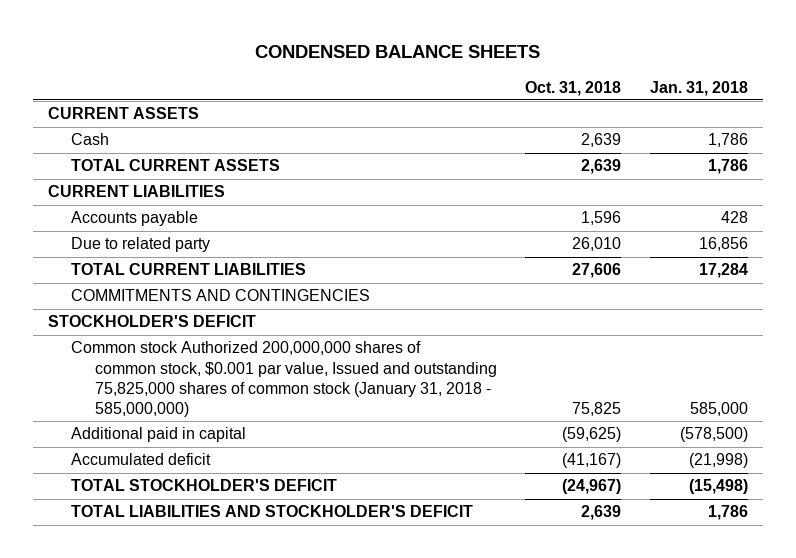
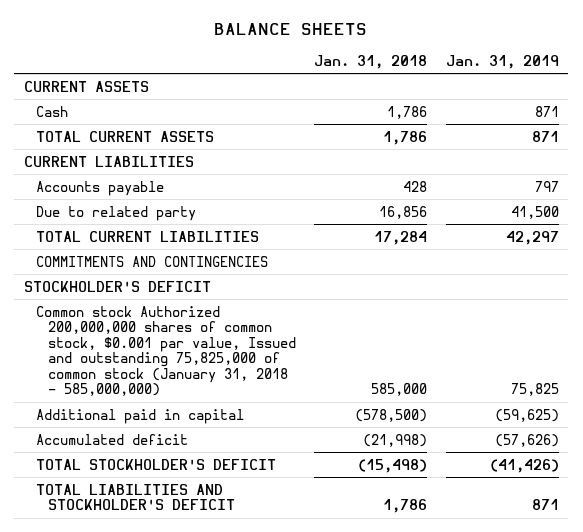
- CONDENSED BALANCE SHEETS
+ BALANCE SHEETS
- | Oct. 31, 2018 | Jan. 31, 2018
+ | Jan. 31, 2018 | Jan. 31, 2019
- Common stock Authorized 200,000,000 shares of common stock, $0.001 par value, Issued and outstanding 75,825,000 shares of common stock (January 31, 2018 - 585,000,000) | 75,825 | 585,000
+ Common stock Authorized 200,000,000 shares of common stock, $0.001 par value, Issued and outstanding 75,825,000 of common stock (January 31, 2018 - 585,000,000) | 585,000 | 75,825

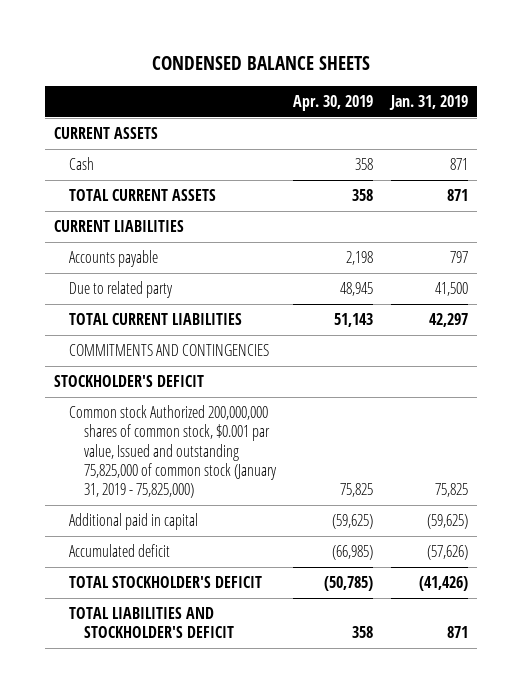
- BALANCE SHEETS
+ CONDENSED BALANCE SHEETS
- | Jan. 31, 2018 | Jan. 31, 2019
+ | Apr. 30, 2019 | Jan. 31, 2019
- Common stock Authorized 200,000,000 shares of common stock, $0.001 par value, Issued and outstanding 75,825,000 of common stock (January 31, 2018 - 585,000,000) | 585,000 | 75,825
+ Common stock Authorized 200,000,000 shares of common stock, $0.001 par value, Issued and outstanding 75,825,000 of common stock (January 31, 2019 - 75,825,000) | 75,825 | 75,825

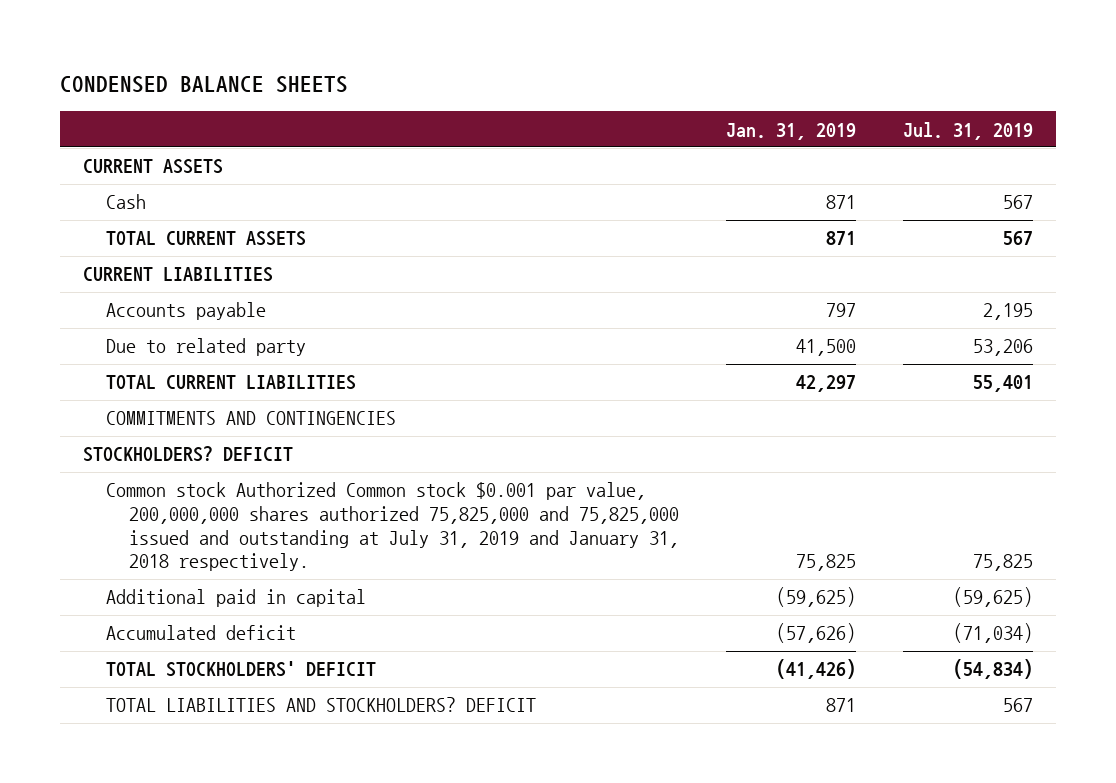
- | Apr. 30, 2019 | Jan. 31, 2019
+ | Jan. 31, 2019 | Jul. 31, 2019
- STOCKHOLDER'S DEFICIT
- Common stock Authorized 200,000,000 shares of common stock, $0.001 par value, Issued and outstanding 75,825,000 of common stock (January 31, 2019 - 75,825,000) | 75,825 | 75,825
+ STOCKHOLDERS? DEFICIT
+ Common stock Authorized Common stock $0.001 par value, 200,000,000 shares authorized 75,825,000 and 75,825,000 issued and outstanding at July 31, 2019 and January 31, 2018 respectively. | 75,825 | 75,825
- TOTAL STOCKHOLDER'S DEFICIT | (50,785) | (41,426)
- TOTAL LIABILITIES AND STOCKHOLDER'S DEFICIT | 358 | 871
+ TOTAL STOCKHOLDERS' DEFICIT | (41,426) | (54,834)
+ TOTAL LIABILITIES AND STOCKHOLDERS? DEFICIT | 871 | 567

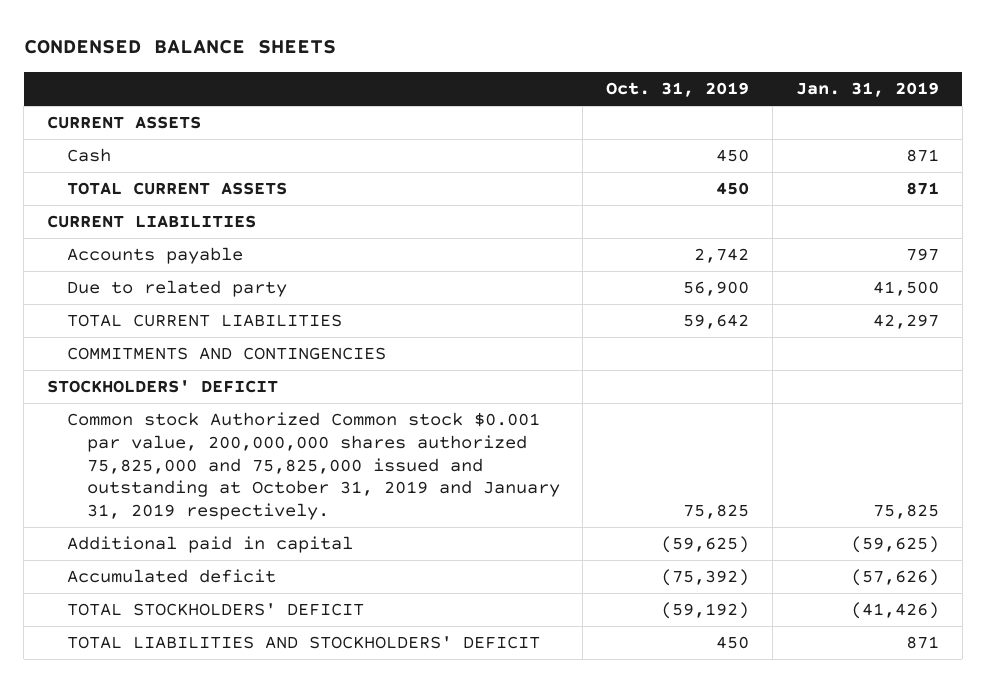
- | Jan. 31, 2019 | Jul. 31, 2019
+ | Oct. 31, 2019 | Jan. 31, 2019
- STOCKHOLDERS? DEFICIT
- Common stock Authorized Common stock $0.001 par value, 200,000,000 shares authorized 75,825,000 and 75,825,000 issued and outstanding at July 31, 2019 and January 31, 2018 respectively. | 75,825 | 75,825
+ STOCKHOLDERS' DEFICIT
+ Common stock Authorized Common stock $0.001 par value, 200,000,000 shares authorized 75,825,000 and 75,825,000 issued and outstanding at October 31, 2019 and January 31, 2019 respectively. | 75,825 | 75,825
- TOTAL LIABILITIES AND STOCKHOLDERS? DEFICIT | 871 | 567
+ TOTAL LIABILITIES AND STOCKHOLDERS' DEFICIT | 450 | 871

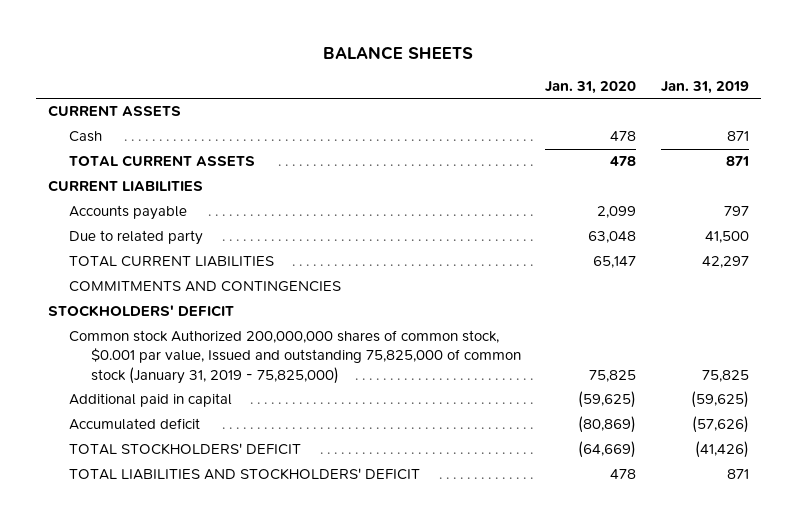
- CONDENSED BALANCE SHEETS
+ BALANCE SHEETS
- | Oct. 31, 2019 | Jan. 31, 2019
+ | Jan. 31, 2020 | Jan. 31, 2019
- Common stock Authorized Common stock $0.001 par value, 200,000,000 shares authorized 75,825,000 and 75,825,000 issued and outstanding at October 31, 2019 and January 31, 2019 respectively. | 75,825 | 75,825
+ Common stock Authorized 200,000,000 shares of common stock, $0.001 par value, Issued and outstanding 75,825,000 of common stock (January 31, 2019 - 75,825,000) | 75,825 | 75,825

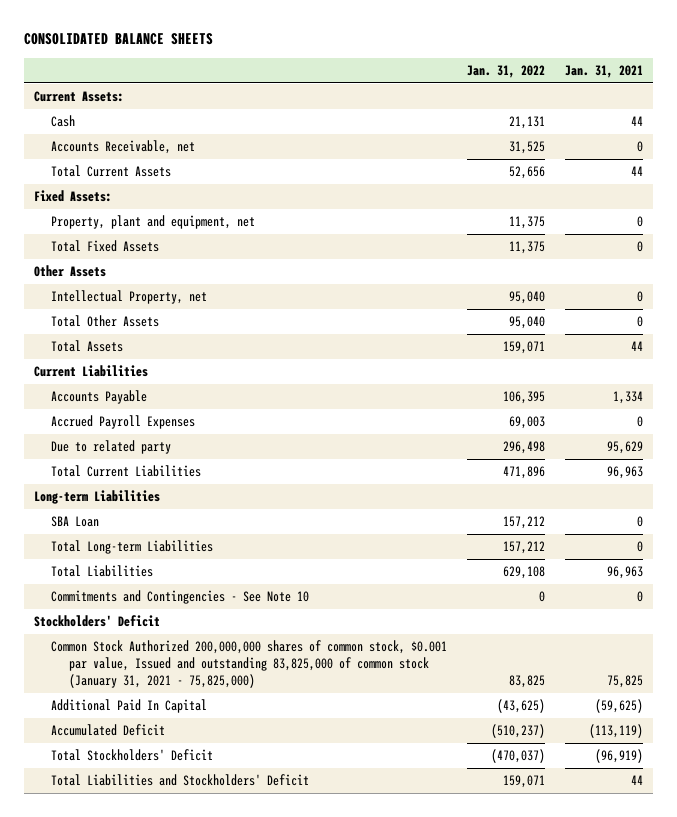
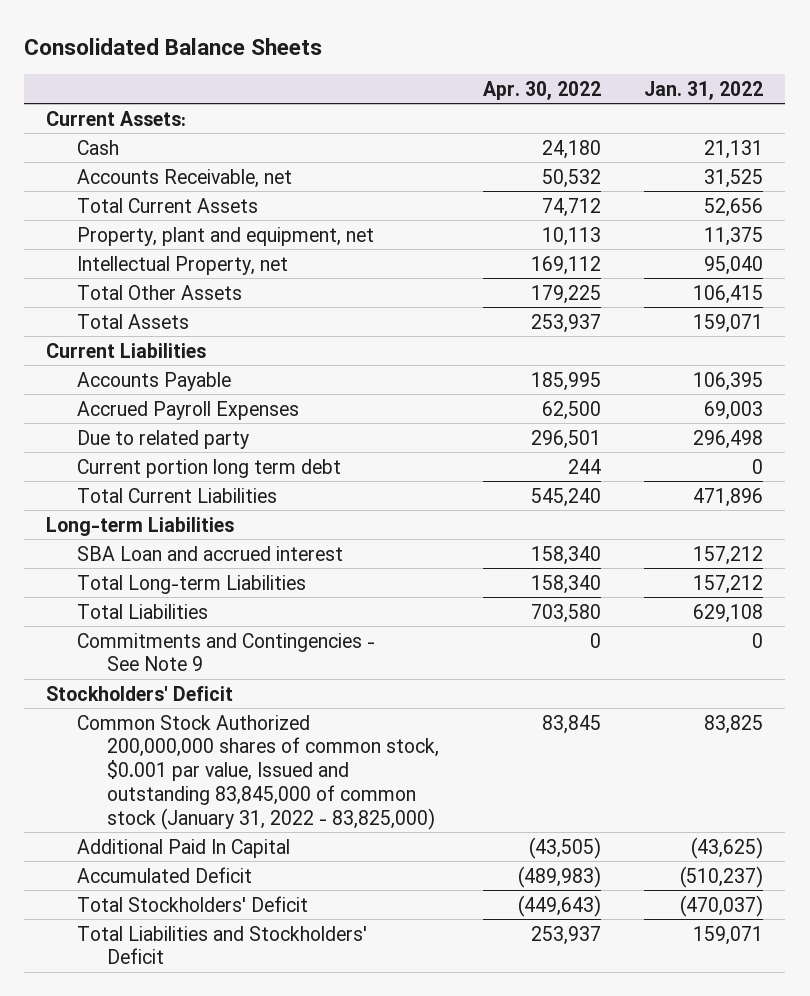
- CONSOLIDATED BALANCE SHEETS
+ Consolidated Balance Sheets
- | Jan. 31, 2022 | Jan. 31, 2021
+ | Apr. 30, 2022 | Jan. 31, 2022
- Fixed Assets:
- Total Fixed Assets | 11,375 | 0
- Other Assets
- Total Other Assets | 95,040 | 0
+ Total Other Assets | 179,225 | 106,415
+ Current portion long term debt | 244 | 0
- SBA Loan | 157,212 | 0
+ SBA Loan and accrued interest | 158,340 | 157,212
- Commitments and Contingencies - See Note 10 | 0 | 0
+ Commitments and Contingencies - See Note 9 | 0 | 0
- Common Stock Authorized 200,000,000 shares of common stock, $0.001 par value, Issued and outstanding 83,825,000 of common stock (January 31, 2021 - 75,825,000) | 83,825 | 75,825
+ Common Stock Authorized 200,000,000 shares of common stock, $0.001 par value, Issued and outstanding 83,845,000 of common stock (January 31, 2022 - 83,825,000) | 83,845 | 83,825

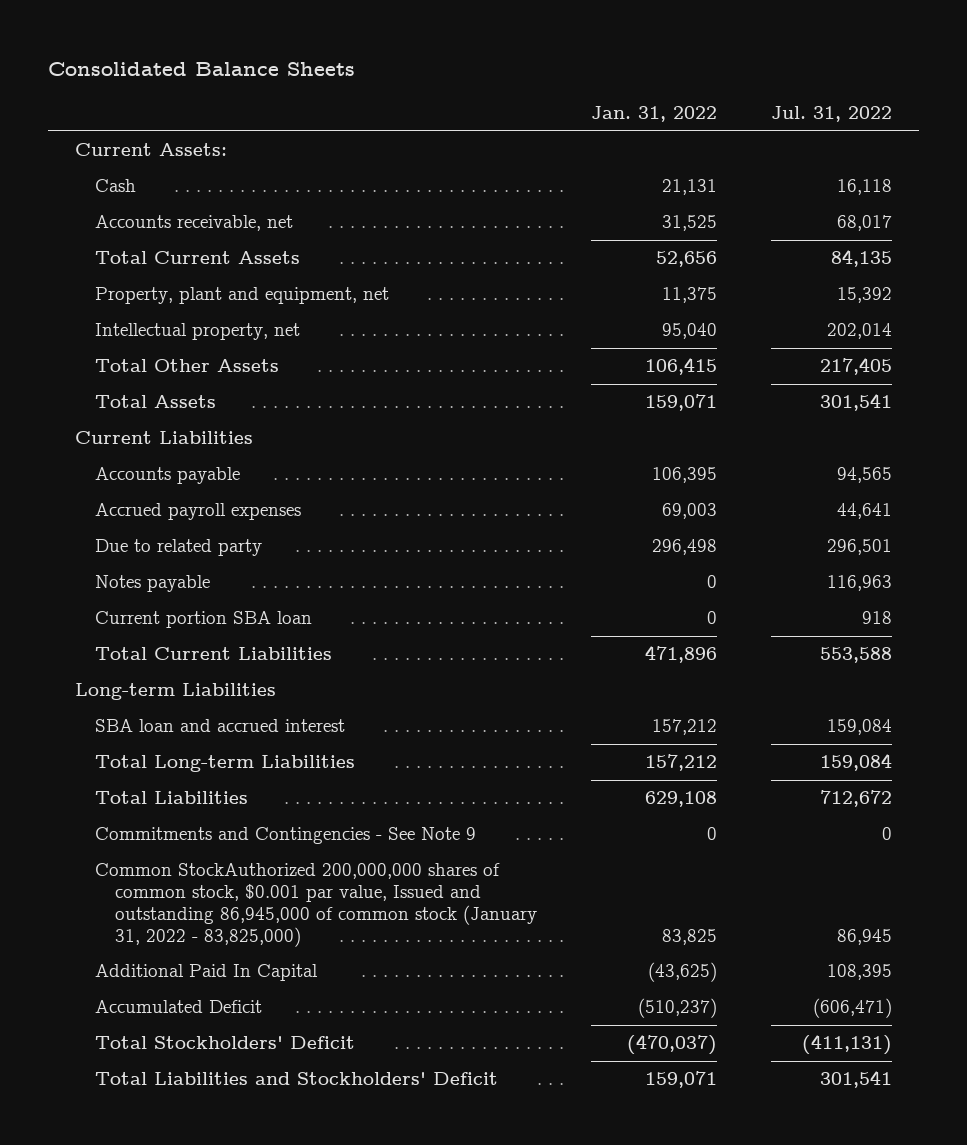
- | Apr. 30, 2022 | Jan. 31, 2022
+ | Jan. 31, 2022 | Jul. 31, 2022
- Accounts Receivable, net | 50,532 | 31,525
+ Accounts receivable, net | 31,525 | 68,017
- Intellectual Property, net | 169,112 | 95,040
+ Intellectual property, net | 95,040 | 202,014
- Accounts Payable | 185,995 | 106,395
- Accrued Payroll Expenses | 62,500 | 69,003
+ Accounts payable | 106,395 | 94,565
+ Accrued payroll expenses | 69,003 | 44,641
- Current portion long term debt | 244 | 0
+ Notes payable | 0 | 116,963
+ Current portion SBA loan | 0 | 918
- SBA Loan and accrued interest | 158,340 | 157,212
+ SBA loan and accrued interest | 157,212 | 159,084
- Stockholders' Deficit
- Common Stock Authorized 200,000,000 shares of common stock, $0.001 par value, Issued and outstanding 83,845,000 of common stock (January 31, 2022 - 83,825,000) | 83,845 | 83,825
+ Common StockAuthorized 200,000,000 shares of common stock, $0.001 par value, Issued and outstanding 86,945,000 of common stock (January 31, 2022 - 83,825,000) | 83,825 | 86,945

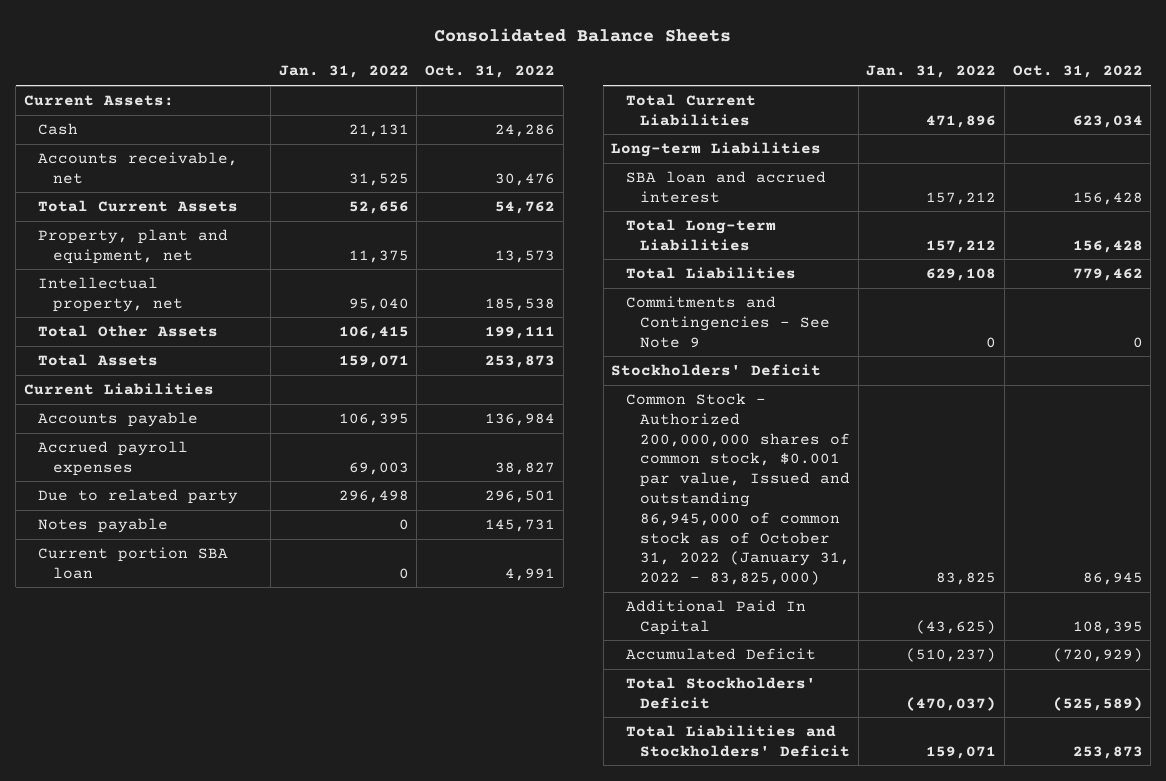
- | Jan. 31, 2022 | Jul. 31, 2022
+ | Jan. 31, 2022 | Oct. 31, 2022
- Common StockAuthorized 200,000,000 shares of common stock, $0.001 par value, Issued and outstanding 86,945,000 of common stock (January 31, 2022 - 83,825,000) | 83,825 | 86,945
+ Stockholders' Deficit
+ Common Stock - Authorized 200,000,000 shares of common stock, $0.001 par value, Issued and outstanding 86,945,000 of common stock as of October 31, 2022 (January 31, 2022 - 83,825,000) | 83,825 | 86,945

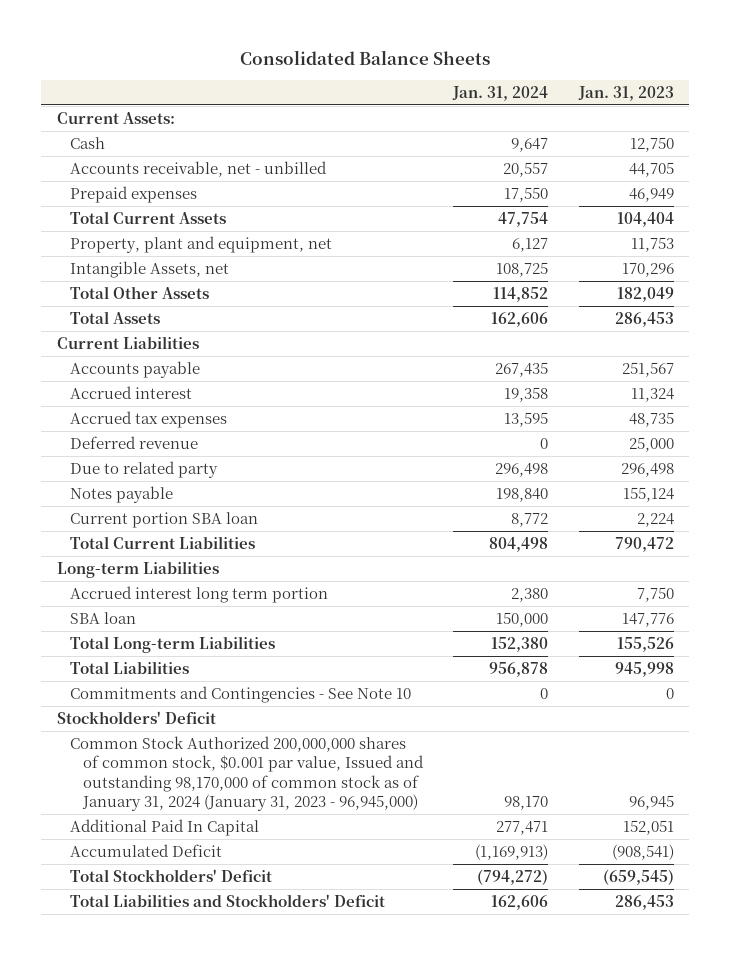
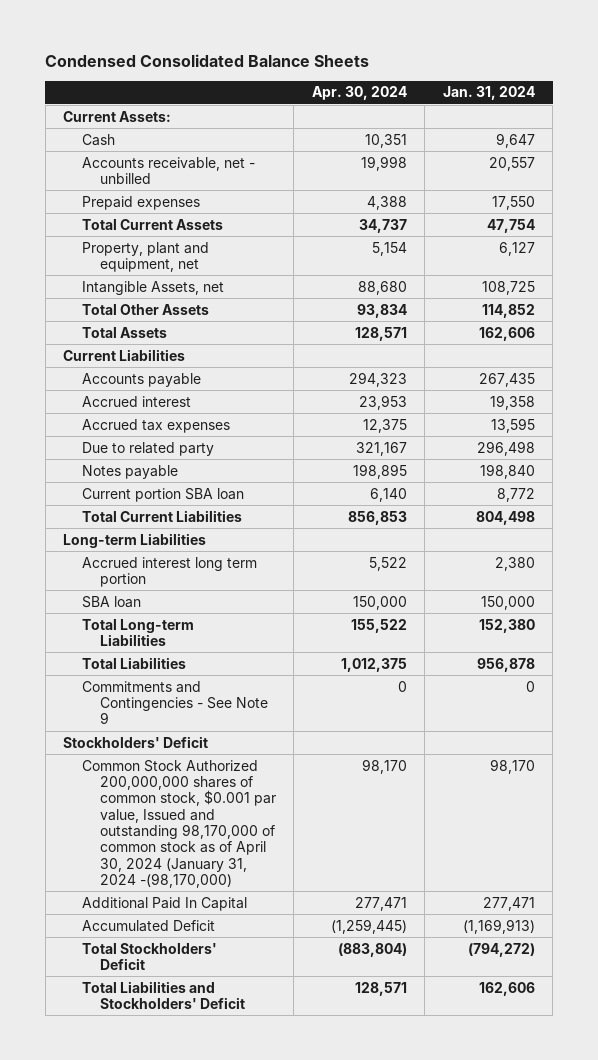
- Consolidated Balance Sheets
+ Condensed Consolidated Balance Sheets
- | Jan. 31, 2024 | Jan. 31, 2023
+ | Apr. 30, 2024 | Jan. 31, 2024
- Deferred revenue | 0 | 25,000
- Commitments and Contingencies - See Note 10 | 0 | 0
+ Commitments and Contingencies - See Note 9 | 0 | 0
- Common Stock Authorized 200,000,000 shares of common stock, $0.001 par value, Issued and outstanding 98,170,000 of common stock as of January 31, 2024 (January 31, 2023 - 96,945,000) | 98,170 | 96,945
+ Common Stock Authorized 200,000,000 shares of common stock, $0.001 par value, Issued and outstanding 98,170,000 of common stock as of April 30, 2024 (January 31, 2024 -(98,170,000) | 98,170 | 98,170

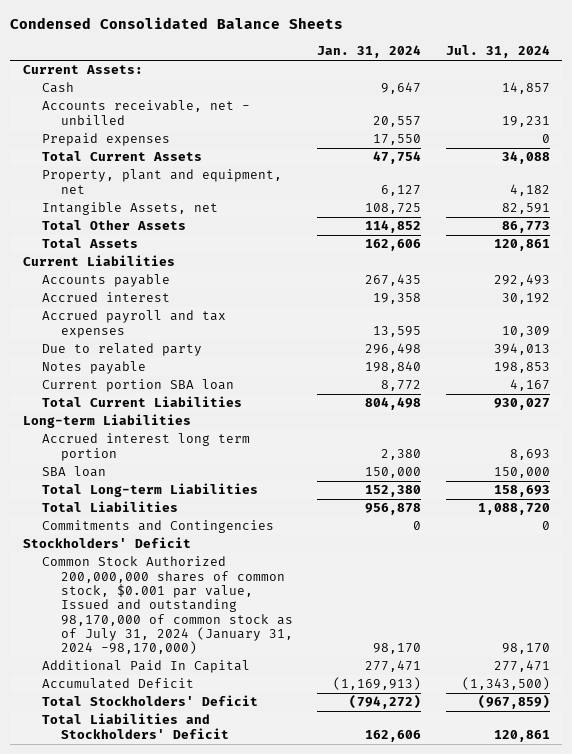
- | Apr. 30, 2024 | Jan. 31, 2024
+ | Jan. 31, 2024 | Jul. 31, 2024
- Accrued tax expenses | 12,375 | 13,595
+ Accrued payroll and tax expenses | 13,595 | 10,309
- Commitments and Contingencies - See Note 9 | 0 | 0
+ Commitments and Contingencies | 0 | 0
- Common Stock Authorized 200,000,000 shares of common stock, $0.001 par value, Issued and outstanding 98,170,000 of common stock as of April 30, 2024 (January 31, 2024 -(98,170,000) | 98,170 | 98,170
+ Common Stock Authorized 200,000,000 shares of common stock, $0.001 par value, Issued and outstanding 98,170,000 of common stock as of July 31, 2024 (January 31, 2024 -98,170,000) | 98,170 | 98,170

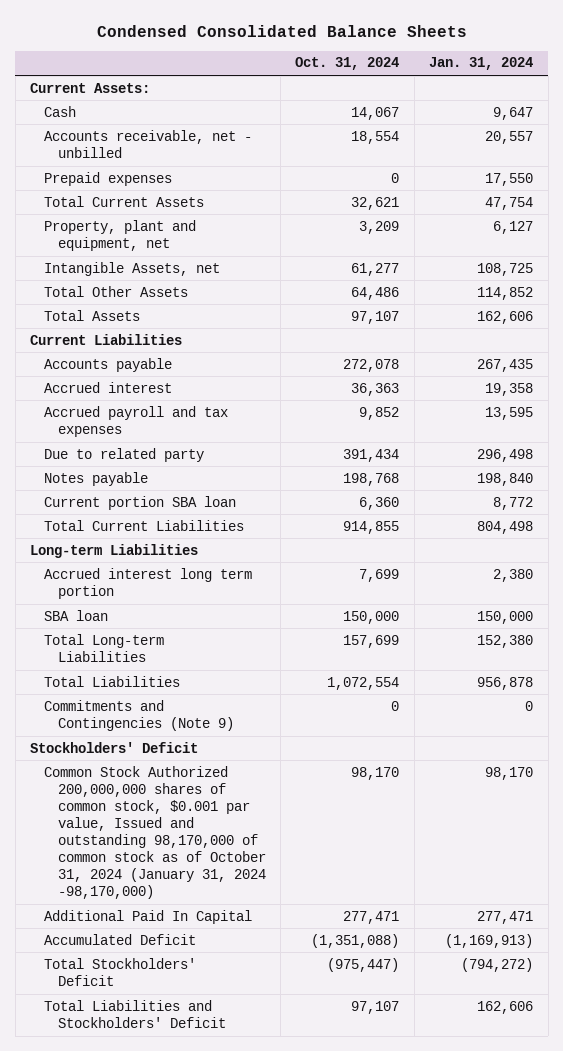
- | Jan. 31, 2024 | Jul. 31, 2024
+ | Oct. 31, 2024 | Jan. 31, 2024
- Commitments and Contingencies | 0 | 0
+ Commitments and Contingencies (Note 9) | 0 | 0
- Common Stock Authorized 200,000,000 shares of common stock, $0.001 par value, Issued and outstanding 98,170,000 of common stock as of July 31, 2024 (January 31, 2024 -98,170,000) | 98,170 | 98,170
+ Common Stock Authorized 200,000,000 shares of common stock, $0.001 par value, Issued and outstanding 98,170,000 of common stock as of October 31, 2024 (January 31, 2024 -98,170,000) | 98,170 | 98,170

